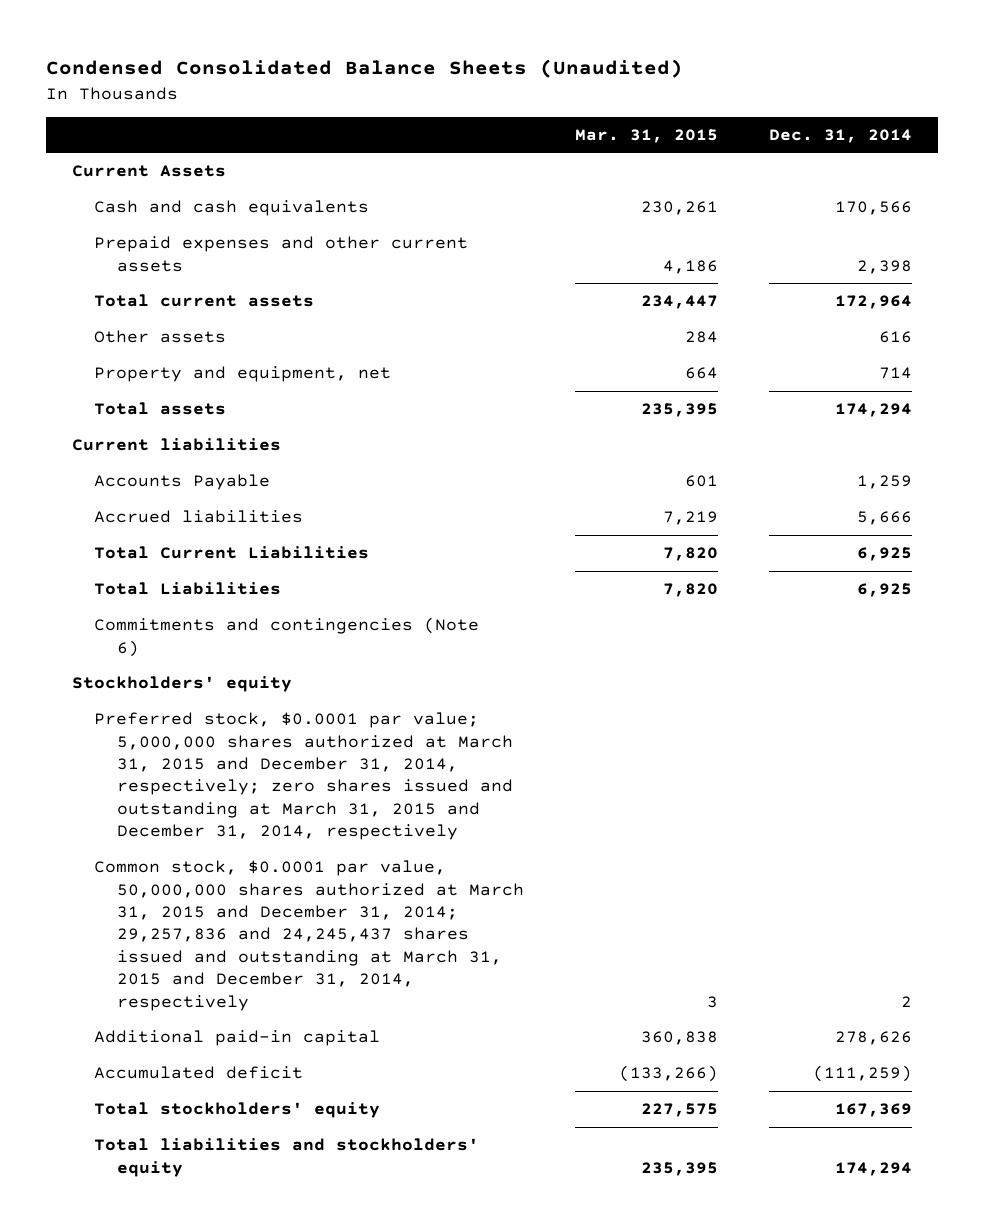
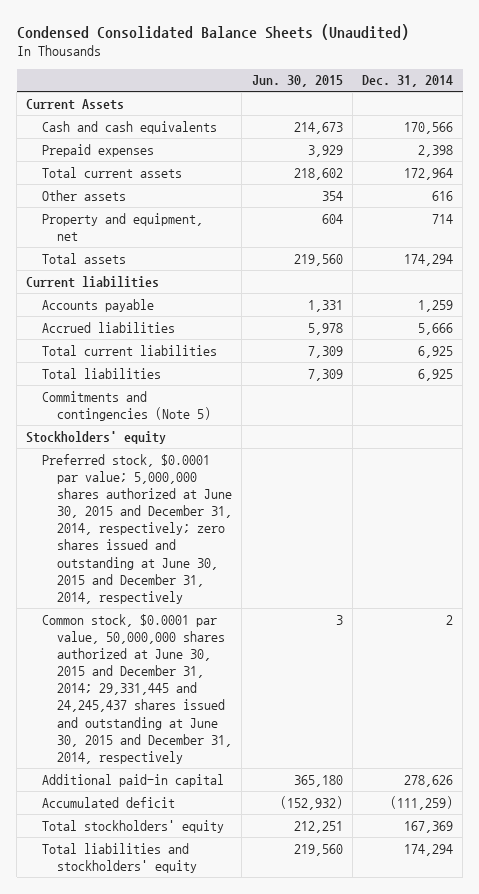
- | Mar. 31, 2015 | Dec. 31, 2014
+ | Jun. 30, 2015 | Dec. 31, 2014
- Prepaid expenses and other current assets | 4,186 | 2,398
+ Prepaid expenses | 3,929 | 2,398
- Accounts Payable | 601 | 1,259
+ Accounts payable | 1,331 | 1,259
- Total Current Liabilities | 7,820 | 6,925
- Total Liabilities | 7,820 | 6,925
- Commitments and contingencies (Note 6)
+ Total current liabilities | 7,309 | 6,925
+ Total liabilities | 7,309 | 6,925
+ Commitments and contingencies (Note 5)
- Preferred stock, $0.0001 par value; 5,000,000 shares authorized at March 31, 2015 and December 31, 2014, respectively; zero shares issued and outstanding at March 31, 2015 and December 31, 2014, respectively
- Common stock, $0.0001 par value, 50,000,000 shares authorized at March 31, 2015 and December 31, 2014; 29,257,836 and 24,245,437 shares issued and outstanding at March 31, 2015 and December 31, 2014, respectively | 3 | 2
+ Preferred stock, $0.0001 par value; 5,000,000 shares authorized at June 30, 2015 and December 31, 2014, respectively; zero shares issued and outstanding at June 30, 2015 and December 31, 2014, respectively
+ Common stock, $0.0001 par value, 50,000,000 shares authorized at June 30, 2015 and December 31, 2014; 29,331,445 and 24,245,437 shares issued and outstanding at June 30, 2015 and December 31, 2014, respectively | 3 | 2

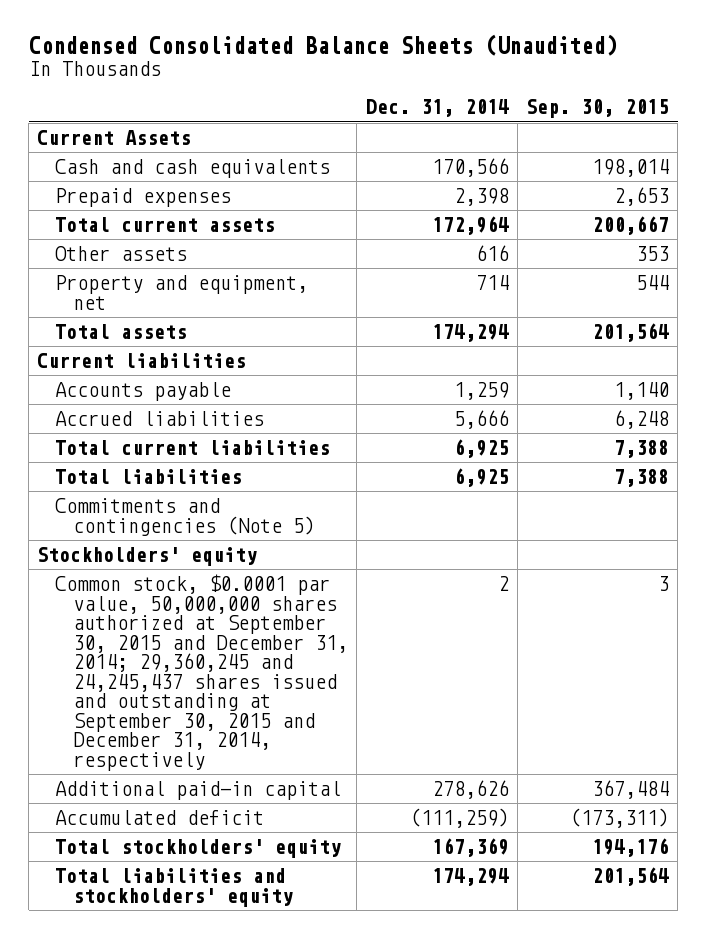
- | Jun. 30, 2015 | Dec. 31, 2014
+ | Dec. 31, 2014 | Sep. 30, 2015
- Preferred stock, $0.0001 par value; 5,000,000 shares authorized at June 30, 2015 and December 31, 2014, respectively; zero shares issued and outstanding at June 30, 2015 and December 31, 2014, respectively
- Common stock, $0.0001 par value, 50,000,000 shares authorized at June 30, 2015 and December 31, 2014; 29,331,445 and 24,245,437 shares issued and outstanding at June 30, 2015 and December 31, 2014, respectively | 3 | 2
+ Common stock, $0.0001 par value, 50,000,000 shares authorized at September 30, 2015 and December 31, 2014; 29,360,245 and 24,245,437 shares issued and outstanding at September 30, 2015 and December 31, 2014, respectively | 2 | 3

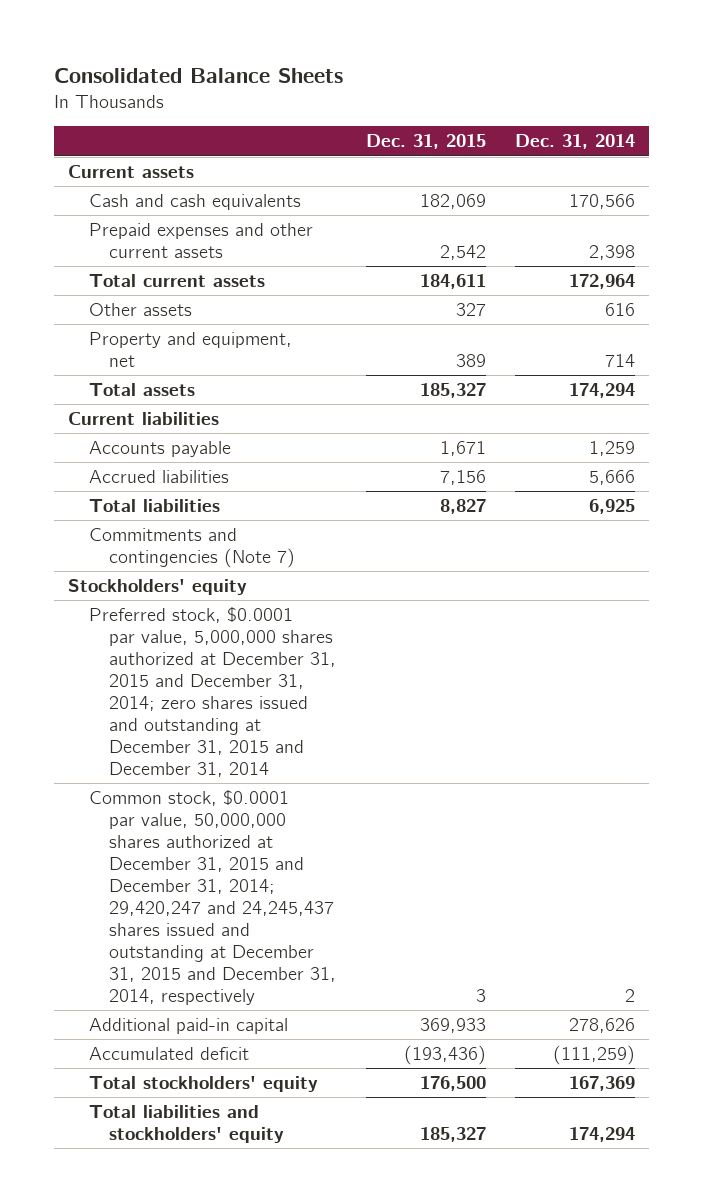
- Condensed Consolidated Balance Sheets (Unaudited)
+ Consolidated Balance Sheets
- | Dec. 31, 2014 | Sep. 30, 2015
+ | Dec. 31, 2015 | Dec. 31, 2014
- Current Assets
+ Current assets
- Prepaid expenses | 2,398 | 2,653
+ Prepaid expenses and other current assets | 2,542 | 2,398
- Total current liabilities | 6,925 | 7,388
- Commitments and contingencies (Note 5)
+ Commitments and contingencies (Note 7)
- Common stock, $0.0001 par value, 50,000,000 shares authorized at September 30, 2015 and December 31, 2014; 29,360,245 and 24,245,437 shares issued and outstanding at September 30, 2015 and December 31, 2014, respectively | 2 | 3
+ Preferred stock, $0.0001 par value, 5,000,000 shares authorized at December 31, 2015 and December 31, 2014; zero shares issued and outstanding at December 31, 2015 and December 31, 2014
+ Common stock, $0.0001 par value, 50,000,000 shares authorized at December 31, 2015 and December 31, 2014; 29,420,247 and 24,245,437 shares issued and outstanding at December 31, 2015 and December 31, 2014, respectively | 3 | 2

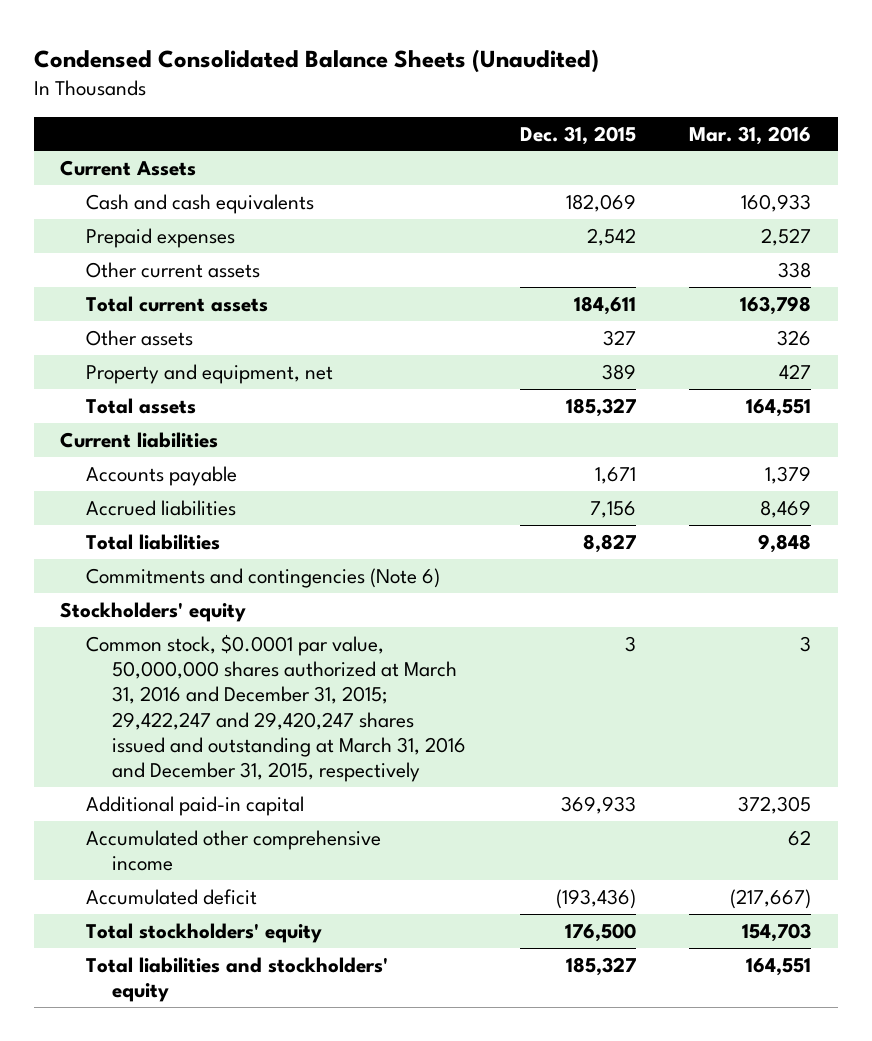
- Consolidated Balance Sheets
+ Condensed Consolidated Balance Sheets (Unaudited)
- | Dec. 31, 2015 | Dec. 31, 2014
+ | Dec. 31, 2015 | Mar. 31, 2016
- Current assets
+ Current Assets
- Prepaid expenses and other current assets | 2,542 | 2,398
+ Prepaid expenses | 2,542 | 2,527
+ Other current assets | | 338
- Commitments and contingencies (Note 7)
+ Commitments and contingencies (Note 6)
- Preferred stock, $0.0001 par value, 5,000,000 shares authorized at December 31, 2015 and December 31, 2014; zero shares issued and outstanding at December 31, 2015 and December 31, 2014
- Common stock, $0.0001 par value, 50,000,000 shares authorized at December 31, 2015 and December 31, 2014; 29,420,247 and 24,245,437 shares issued and outstanding at December 31, 2015 and December 31, 2014, respectively | 3 | 2
+ Common stock, $0.0001 par value, 50,000,000 shares authorized at March 31, 2016 and December 31, 2015; 29,422,247 and 29,420,247 shares issued and outstanding at March 31, 2016 and December 31, 2015, respectively | 3 | 3
+ Accumulated other comprehensive income | | 62

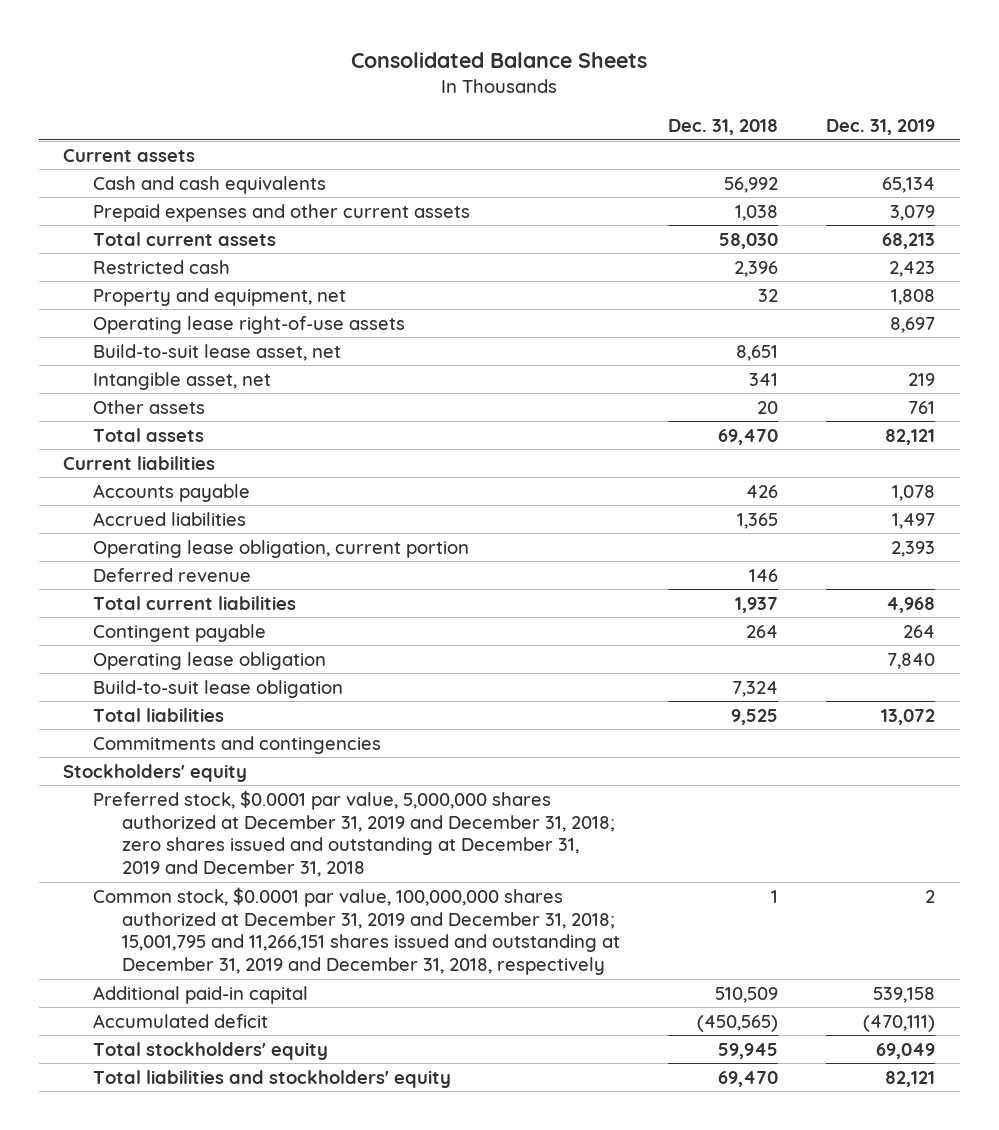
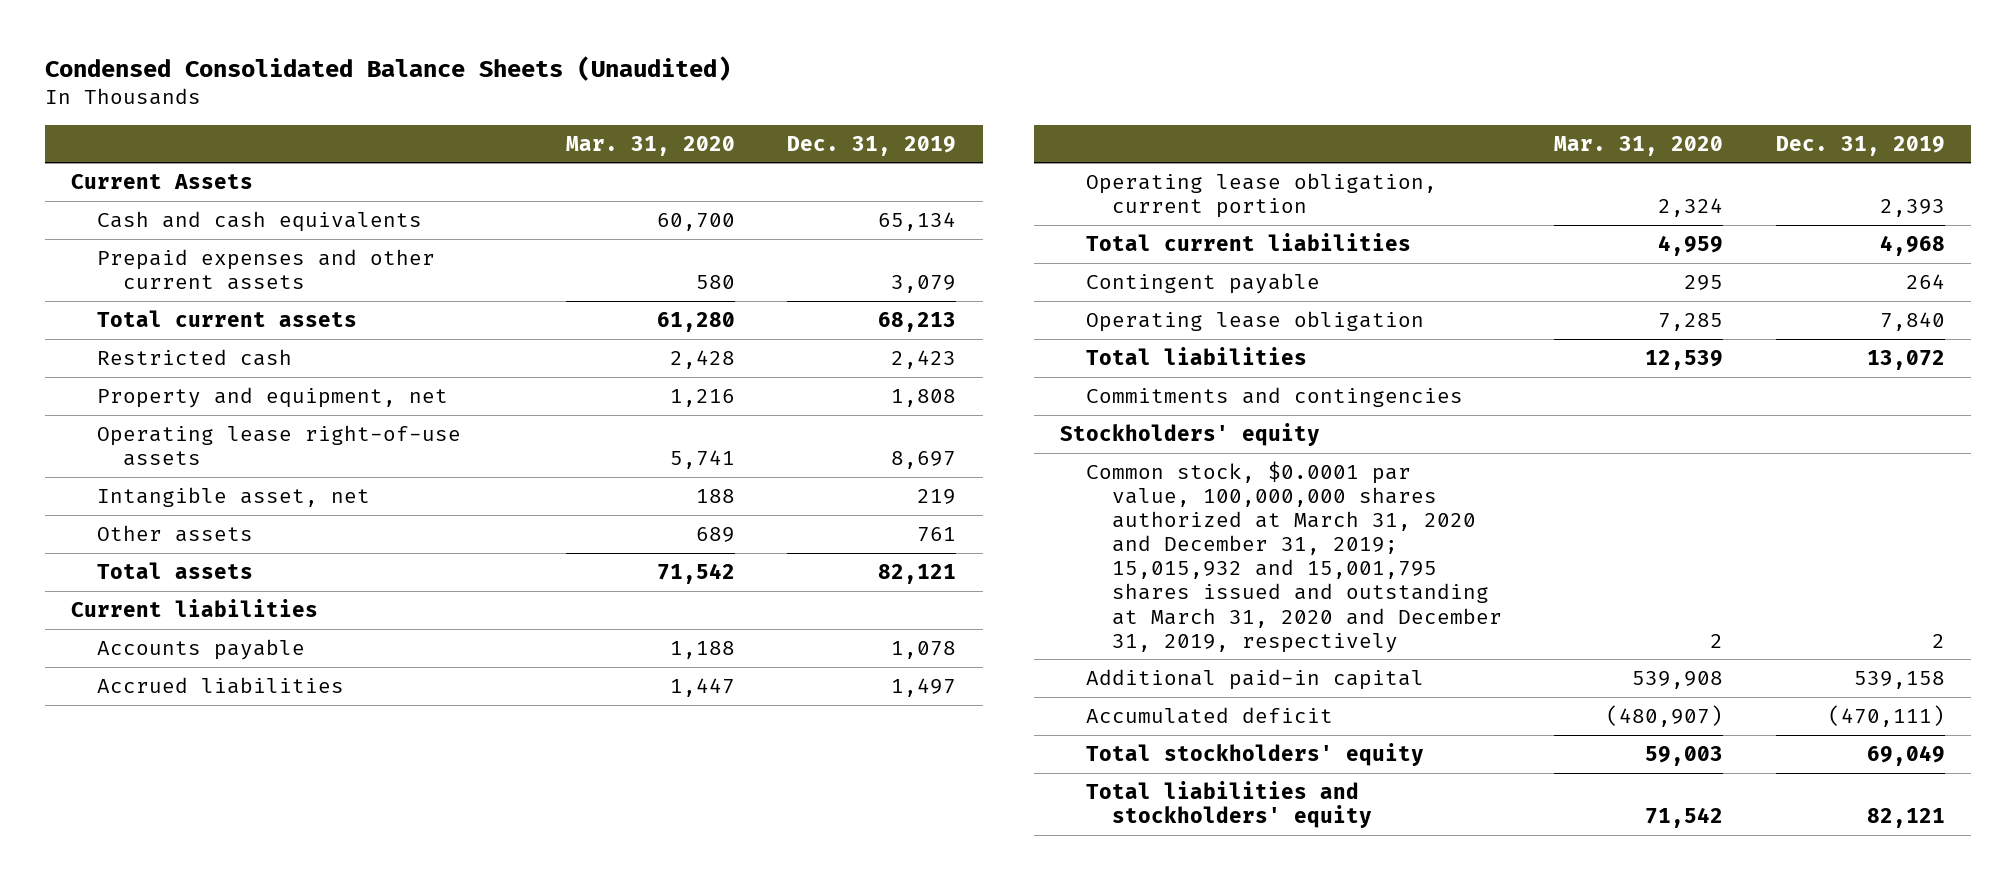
- Consolidated Balance Sheets
+ Condensed Consolidated Balance Sheets (Unaudited)
- | Dec. 31, 2018 | Dec. 31, 2019
+ | Mar. 31, 2020 | Dec. 31, 2019
- Current assets
+ Current Assets
- Build-to-suit lease asset, net | 8,651 |
- Deferred revenue | 146 |
- Build-to-suit lease obligation | 7,324 |
- Preferred stock, $0.0001 par value, 5,000,000 shares authorized at December 31, 2019 and December 31, 2018; zero shares issued and outstanding at December 31, 2019 and December 31, 2018
- Common stock, $0.0001 par value, 100,000,000 shares authorized at December 31, 2019 and December 31, 2018; 15,001,795 and 11,266,151 shares issued and outstanding at December 31, 2019 and December 31, 2018, respectively | 1 | 2
+ Common stock, $0.0001 par value, 100,000,000 shares authorized at March 31, 2020 and December 31, 2019; 15,015,932 and 15,001,795 shares issued and outstanding at March 31, 2020 and December 31, 2019, respectively | 2 | 2

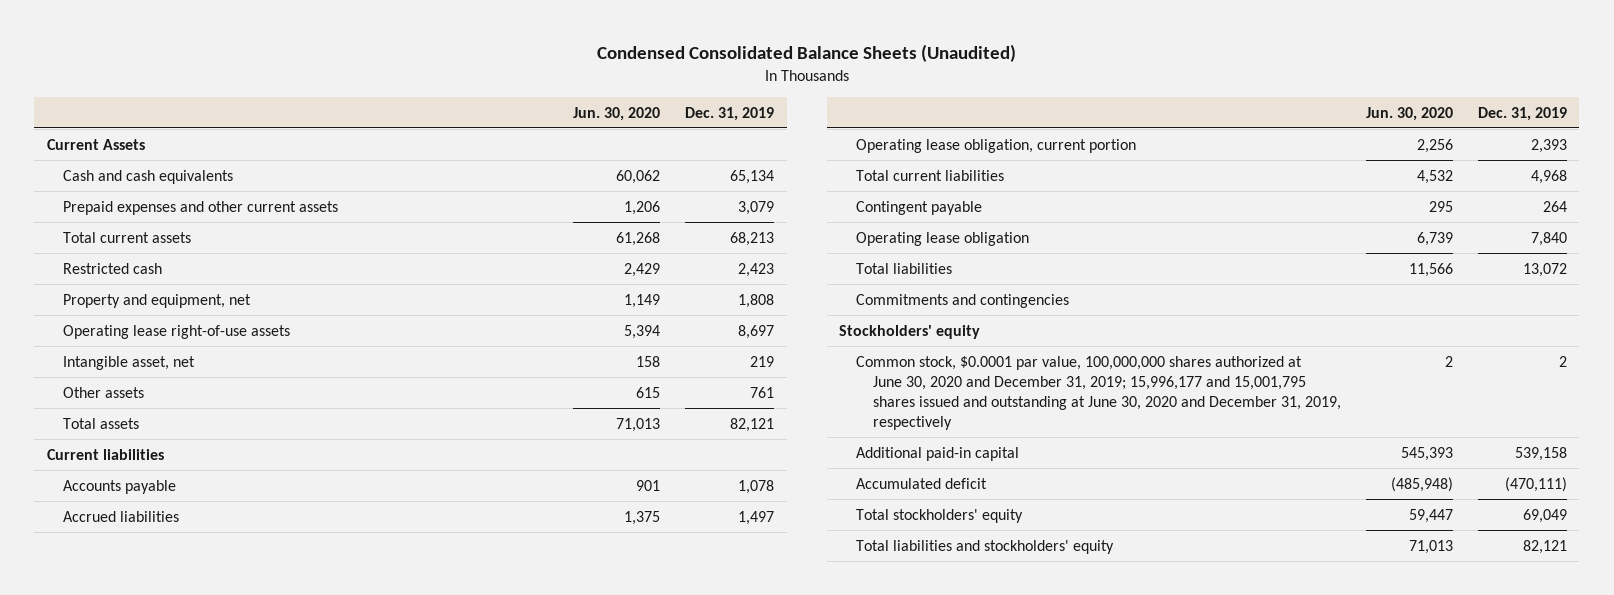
- | Mar. 31, 2020 | Dec. 31, 2019
+ | Jun. 30, 2020 | Dec. 31, 2019
- Common stock, $0.0001 par value, 100,000,000 shares authorized at March 31, 2020 and December 31, 2019; 15,015,932 and 15,001,795 shares issued and outstanding at March 31, 2020 and December 31, 2019, respectively | 2 | 2
+ Common stock, $0.0001 par value, 100,000,000 shares authorized at June 30, 2020 and December 31, 2019; 15,996,177 and 15,001,795 shares issued and outstanding at June 30, 2020 and December 31, 2019, respectively | 2 | 2

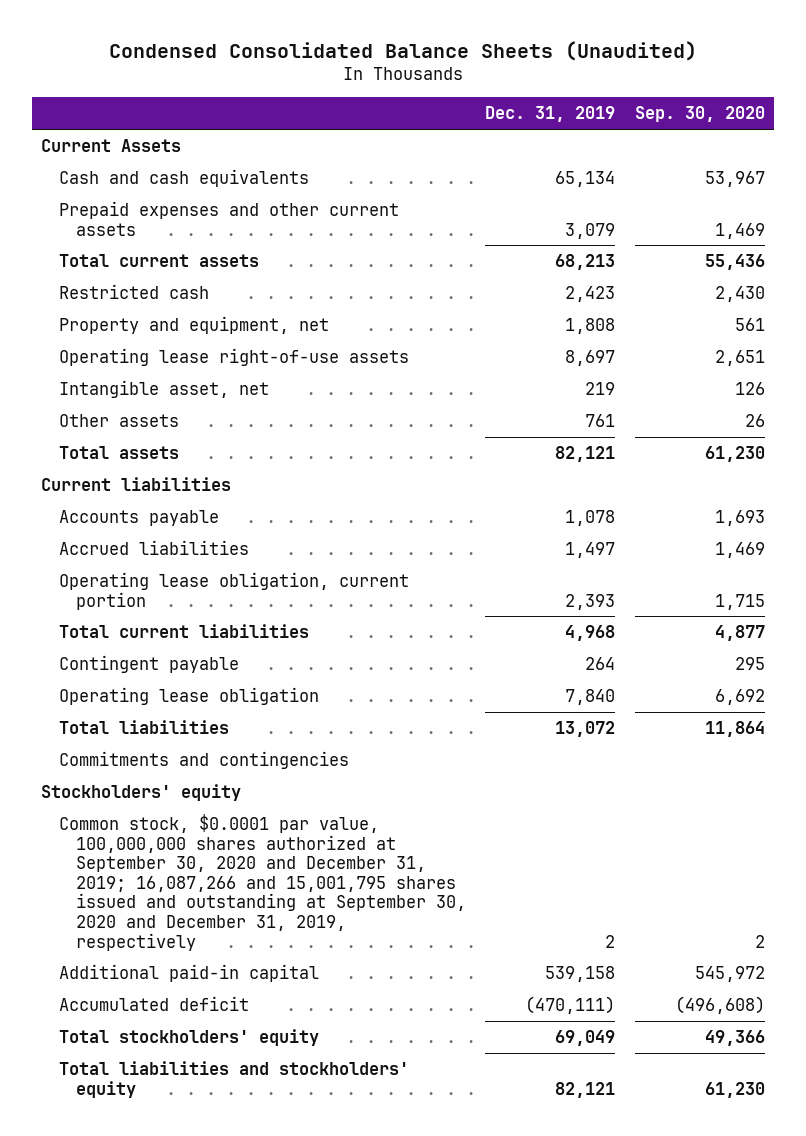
- | Jun. 30, 2020 | Dec. 31, 2019
+ | Dec. 31, 2019 | Sep. 30, 2020
- Common stock, $0.0001 par value, 100,000,000 shares authorized at June 30, 2020 and December 31, 2019; 15,996,177 and 15,001,795 shares issued and outstanding at June 30, 2020 and December 31, 2019, respectively | 2 | 2
+ Common stock, $0.0001 par value, 100,000,000 shares authorized at September 30, 2020 and December 31, 2019; 16,087,266 and 15,001,795 shares issued and outstanding at September 30, 2020 and December 31, 2019, respectively | 2 | 2

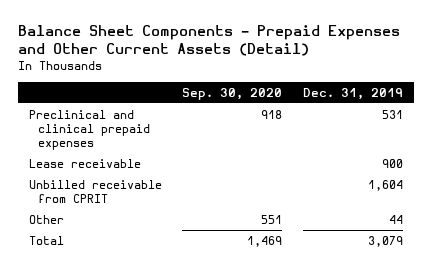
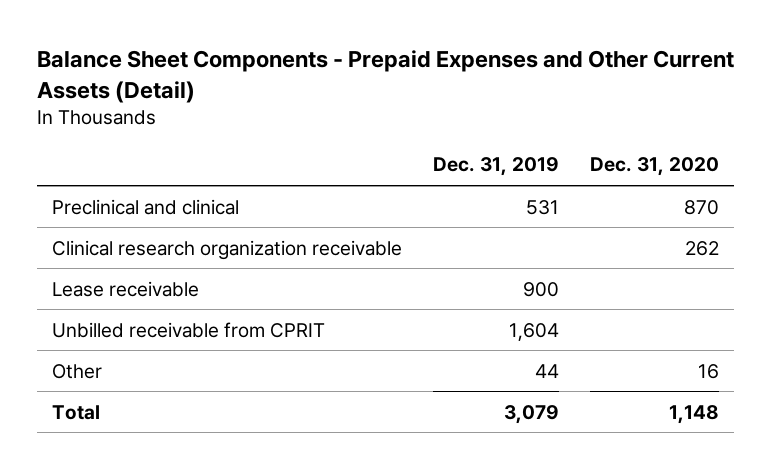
- | Sep. 30, 2020 | Dec. 31, 2019
+ | Dec. 31, 2019 | Dec. 31, 2020
- Preclinical and clinical prepaid expenses | 918 | 531
+ Preclinical and clinical | 531 | 870
+ Clinical research organization receivable | | 262

